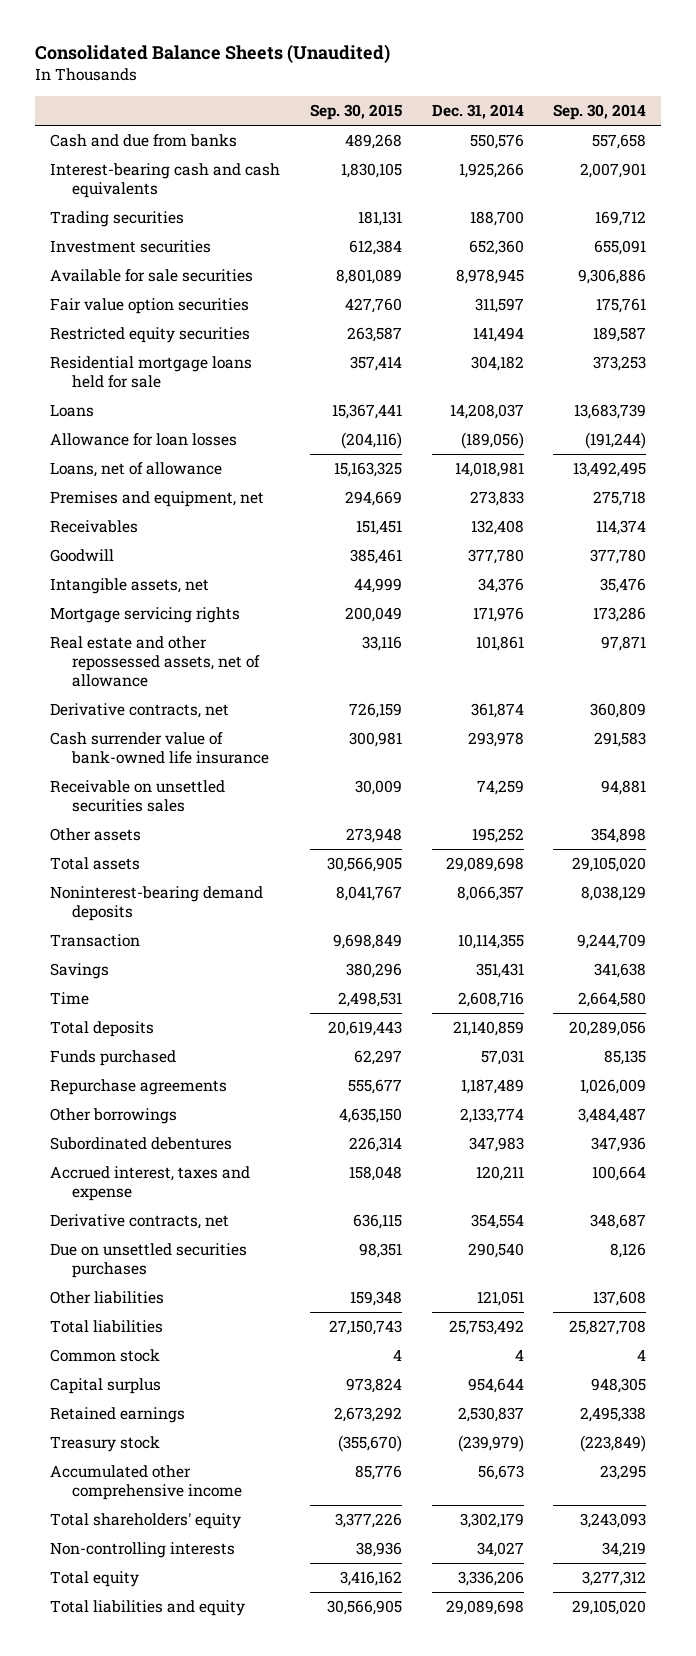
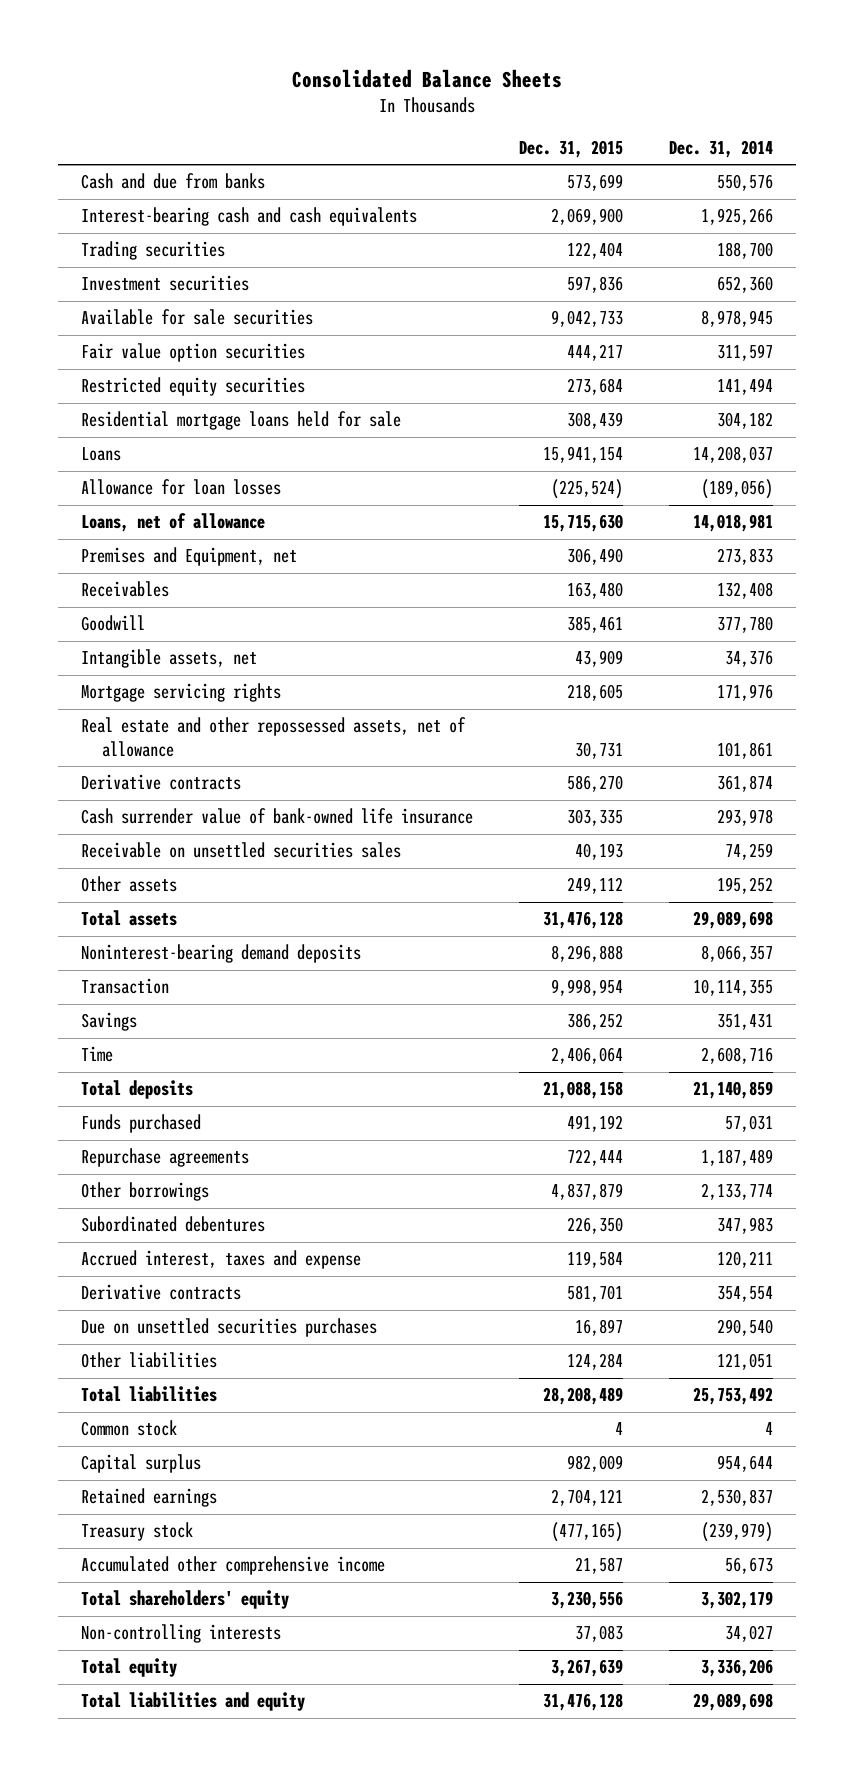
- Consolidated Balance Sheets (Unaudited)
+ Consolidated Balance Sheets
- | Sep. 30, 2015 | Dec. 31, 2014 | Sep. 30, 2014
+ | Dec. 31, 2015 | Dec. 31, 2014
- Premises and equipment, net | 294,669 | 273,833 | 275,718
+ Premises and Equipment, net | 306,490 | 273,833
- Derivative contracts, net | 726,159 | 361,874 | 360,809
+ Derivative contracts | 586,270 | 361,874
- Derivative contracts, net | 636,115 | 354,554 | 348,687
+ Derivative contracts | 581,701 | 354,554

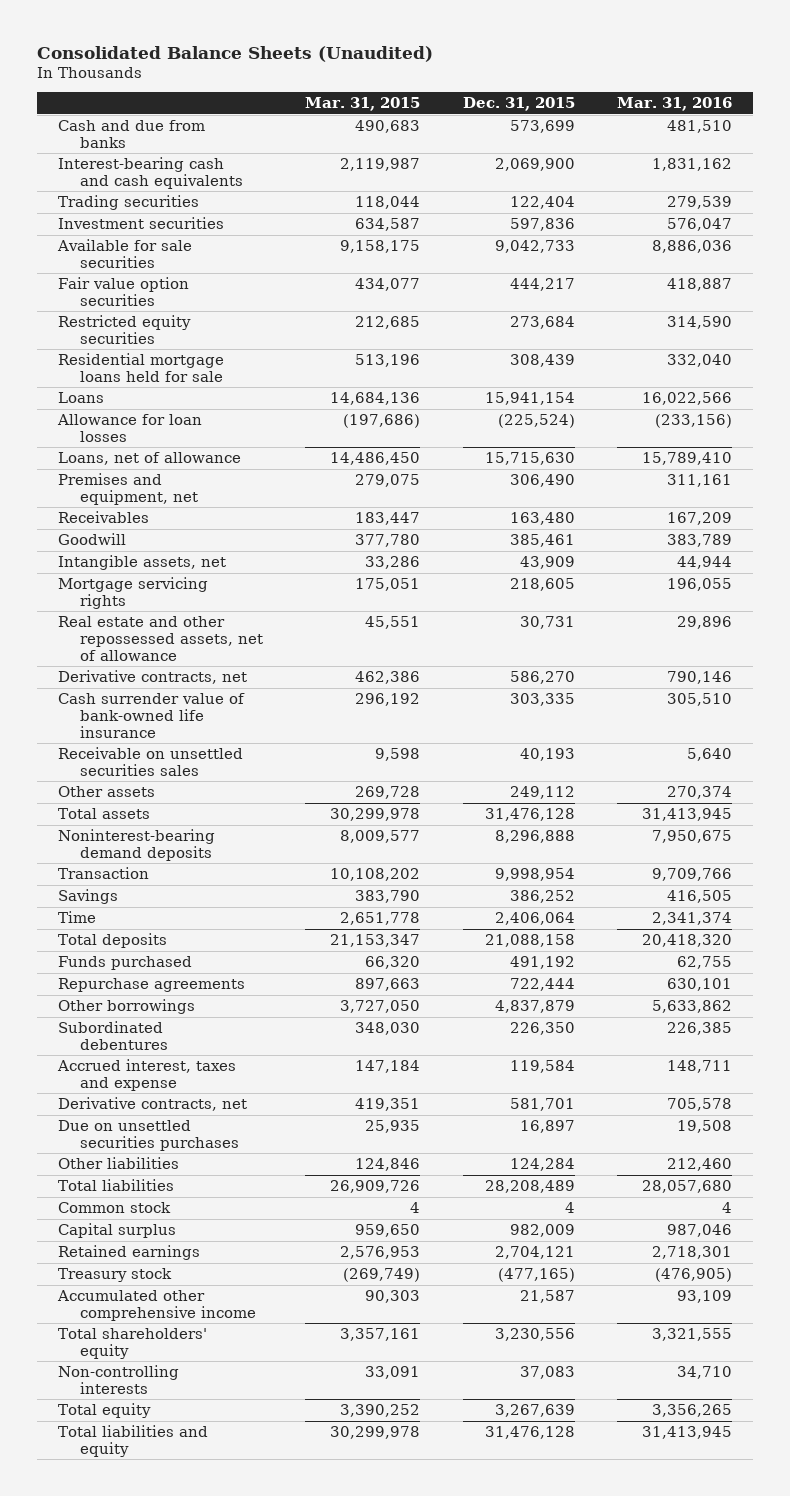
- Consolidated Balance Sheets
+ Consolidated Balance Sheets (Unaudited)
- | Dec. 31, 2015 | Dec. 31, 2014
+ | Mar. 31, 2015 | Dec. 31, 2015 | Mar. 31, 2016
- Premises and Equipment, net | 306,490 | 273,833
+ Premises and equipment, net | 279,075 | 306,490 | 311,161
- Derivative contracts | 586,270 | 361,874
+ Derivative contracts, net | 462,386 | 586,270 | 790,146
- Derivative contracts | 581,701 | 354,554
+ Derivative contracts, net | 419,351 | 581,701 | 705,578

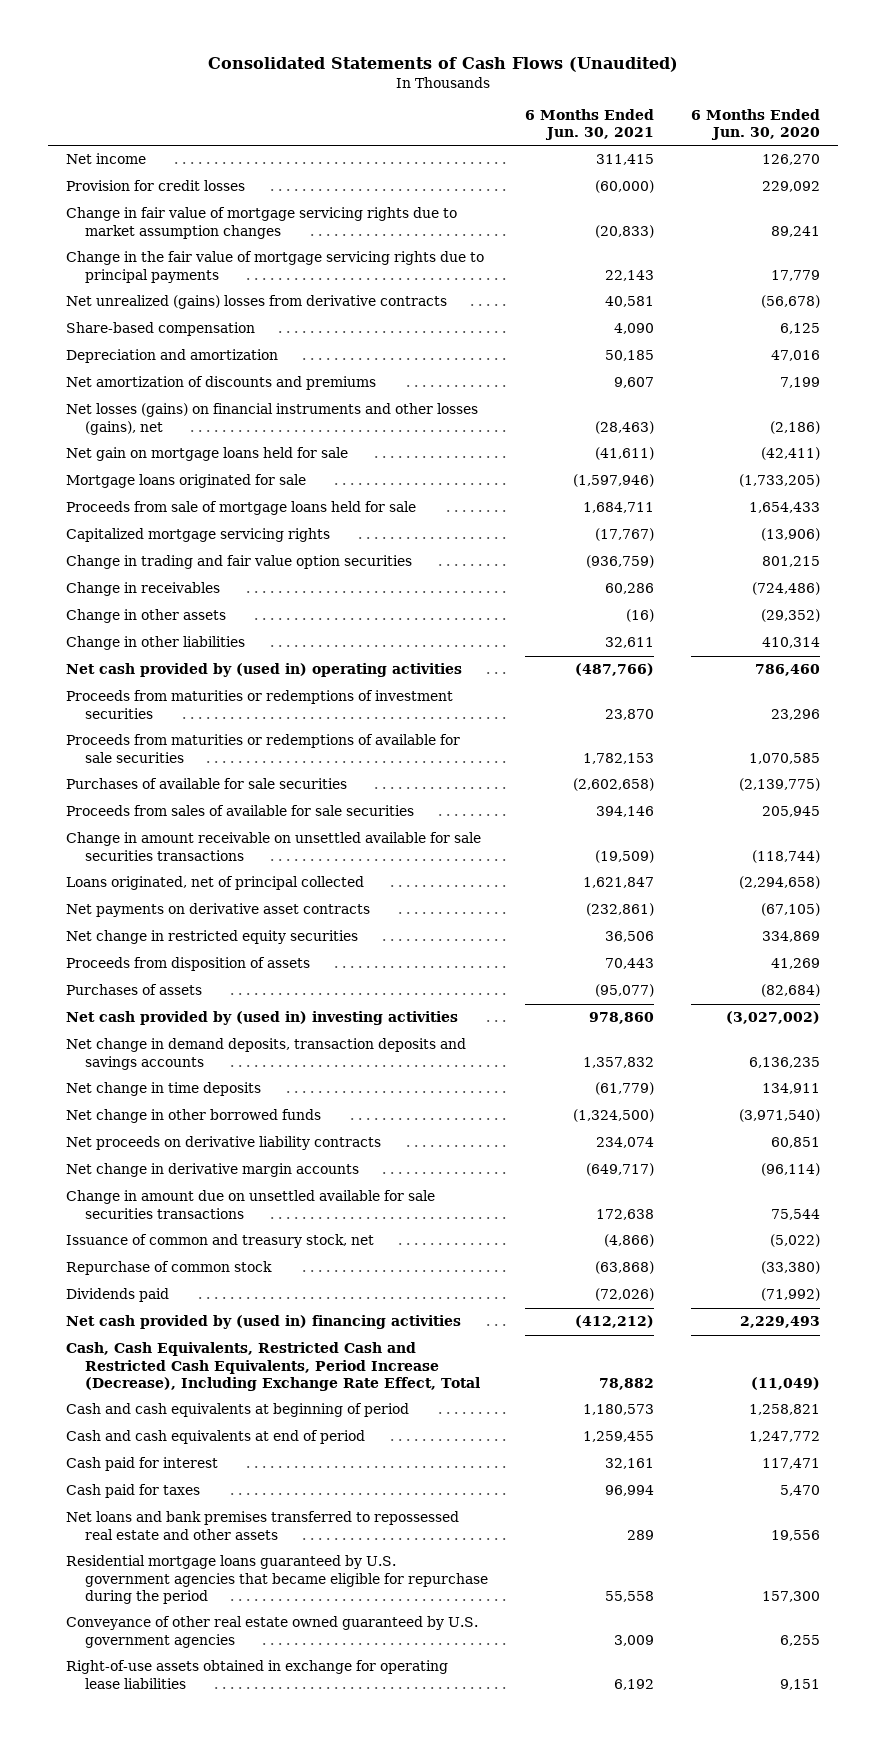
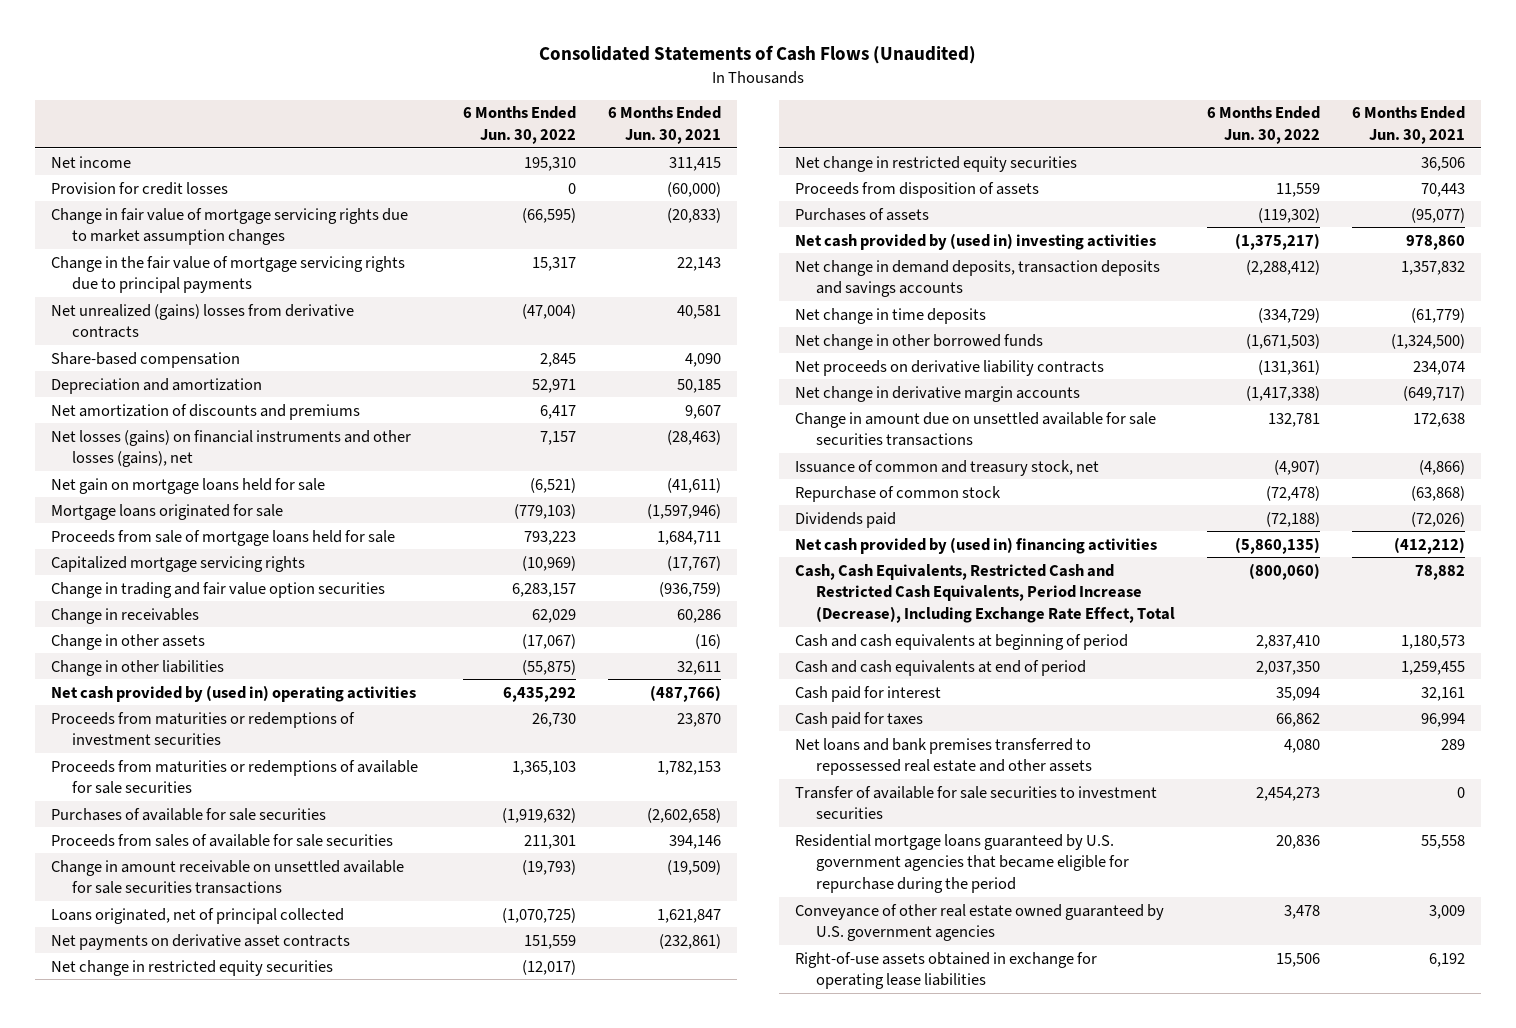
- | 6 Months Ended Jun. 30, 2021 | 6 Months Ended Jun. 30, 2020
+ | 6 Months Ended Jun. 30, 2022 | 6 Months Ended Jun. 30, 2021
+ Net change in restricted equity securities | (12,017) |
+ Transfer of available for sale securities to investment securities | 2,454,273 | 0

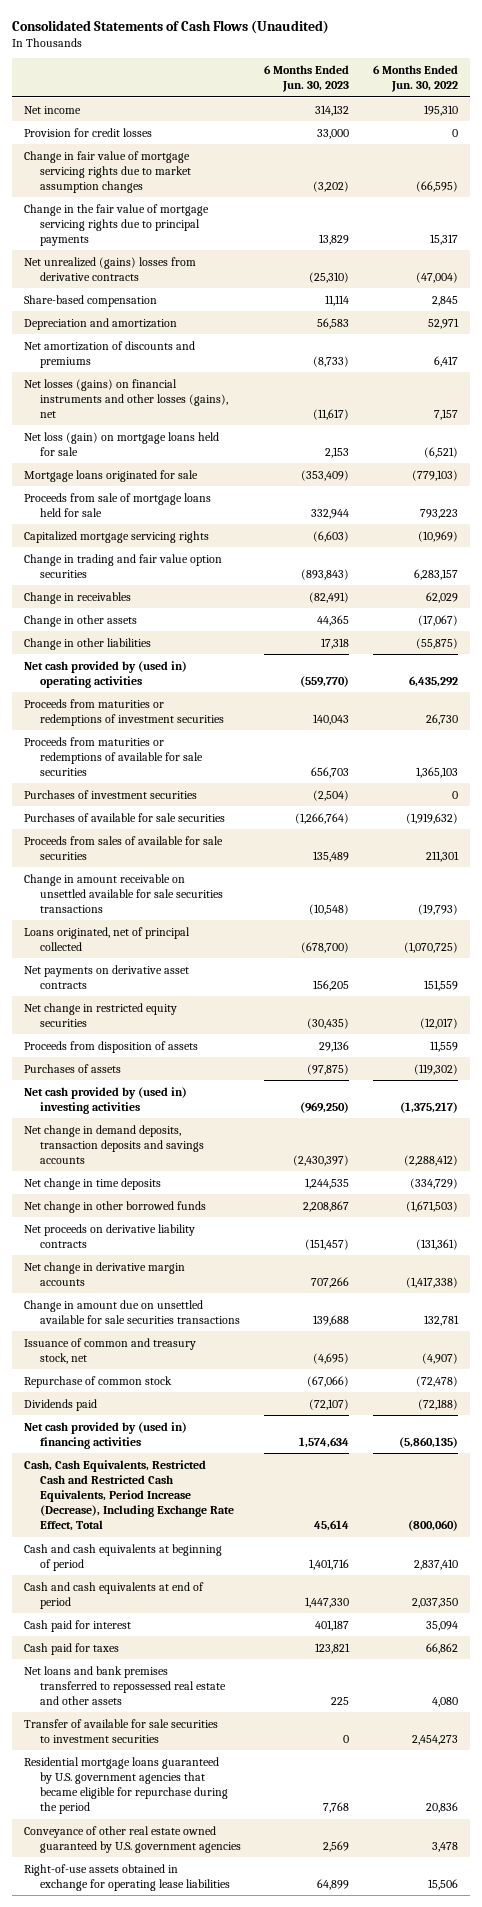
- | 6 Months Ended Jun. 30, 2022 | 6 Months Ended Jun. 30, 2021
+ | 6 Months Ended Jun. 30, 2023 | 6 Months Ended Jun. 30, 2022
- Net gain on mortgage loans held for sale | (6,521) | (41,611)
+ Net loss (gain) on mortgage loans held for sale | 2,153 | (6,521)
+ Purchases of investment securities | (2,504) | 0
- Net change in restricted equity securities | | 36,506

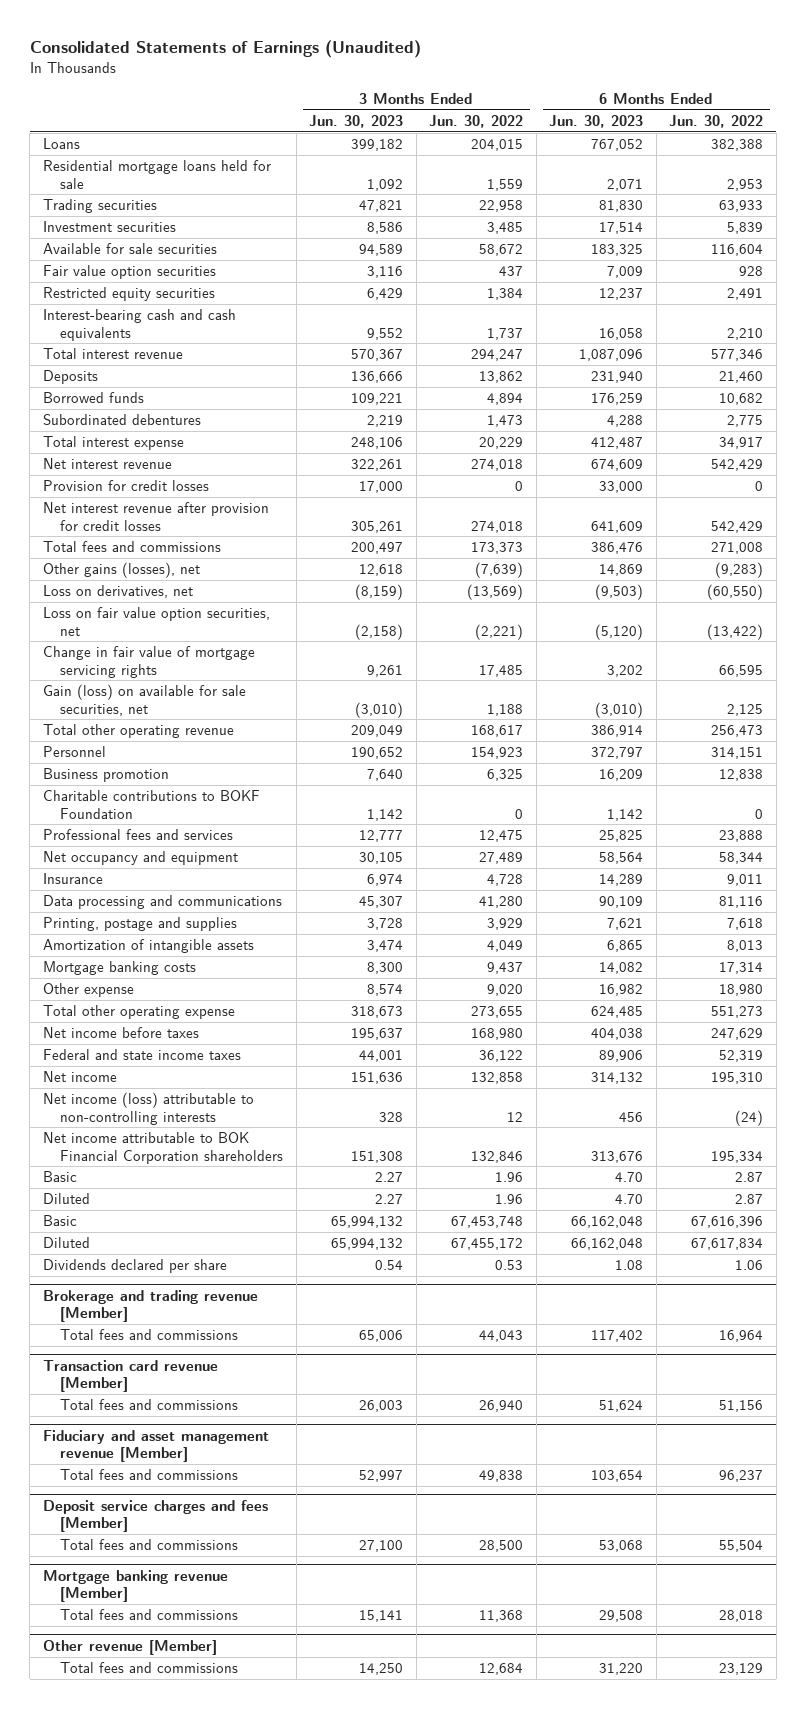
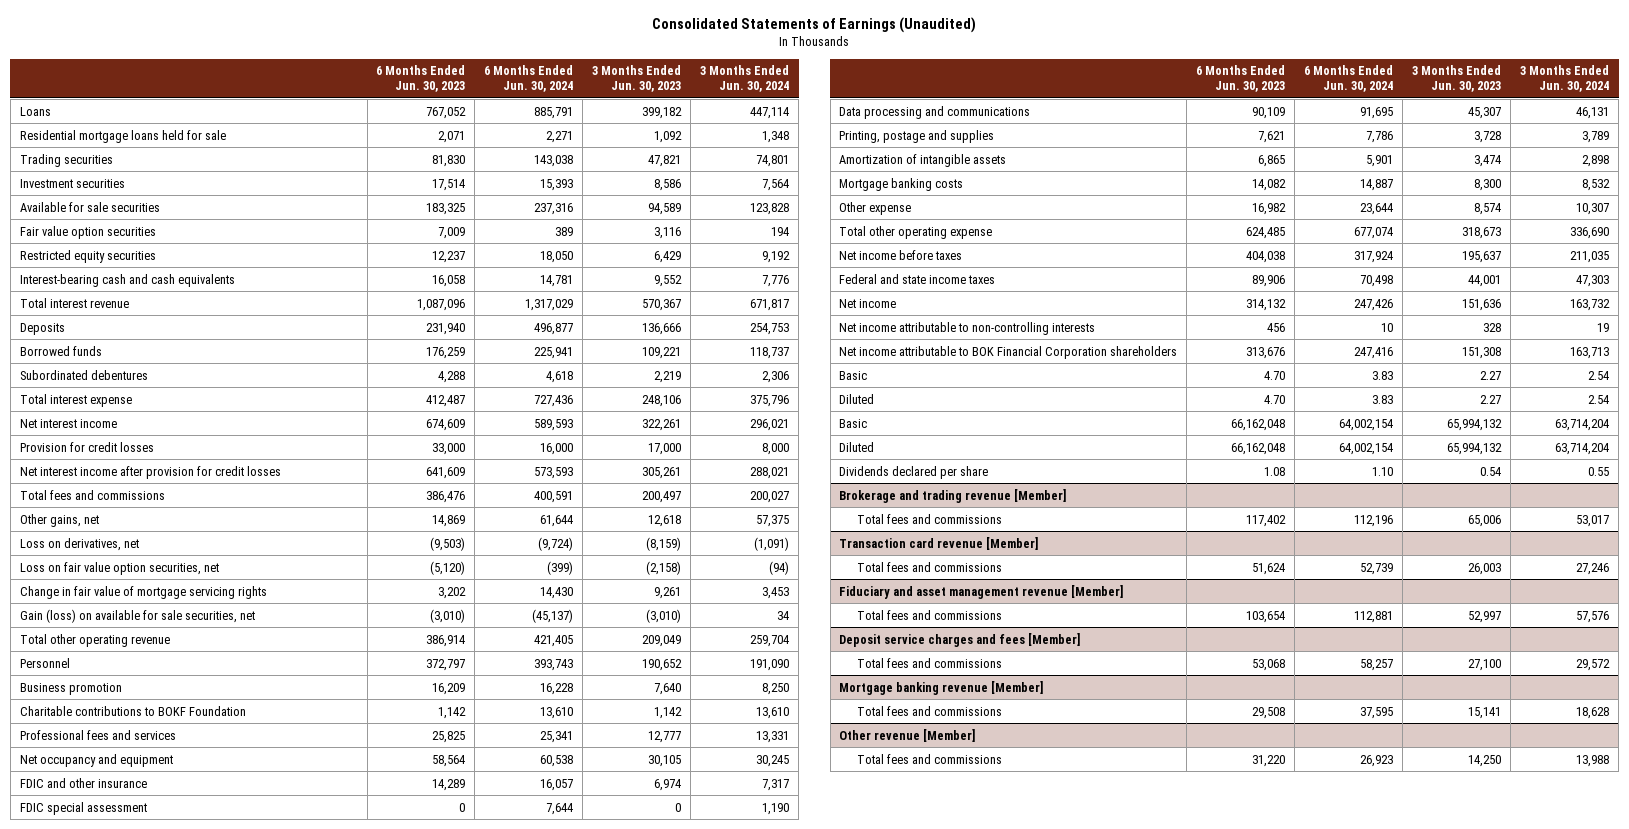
- | 3 Months Ended Jun. 30, 2023 | 3 Months Ended Jun. 30, 2022 | 6 Months Ended Jun. 30, 2023 | 6 Months Ended Jun. 30, 2022
+ | 6 Months Ended Jun. 30, 2023 | 6 Months Ended Jun. 30, 2024 | 3 Months Ended Jun. 30, 2023 | 3 Months Ended Jun. 30, 2024
- Net interest revenue | 322,261 | 274,018 | 674,609 | 542,429
+ Net interest income | 674,609 | 589,593 | 322,261 | 296,021
- Net interest revenue after provision for credit losses | 305,261 | 274,018 | 641,609 | 542,429
+ Net interest income after provision for credit losses | 641,609 | 573,593 | 305,261 | 288,021
- Other gains (losses), net | 12,618 | (7,639) | 14,869 | (9,283)
+ Other gains, net | 14,869 | 61,644 | 12,618 | 57,375
- Insurance | 6,974 | 4,728 | 14,289 | 9,011
+ FDIC and other insurance | 14,289 | 16,057 | 6,974 | 7,317
+ FDIC special assessment | 0 | 7,644 | 0 | 1,190
- Net income (loss) attributable to non-controlling interests | 328 | 12 | 456 | (24)
+ Net income attributable to non-controlling interests | 456 | 10 | 328 | 19

